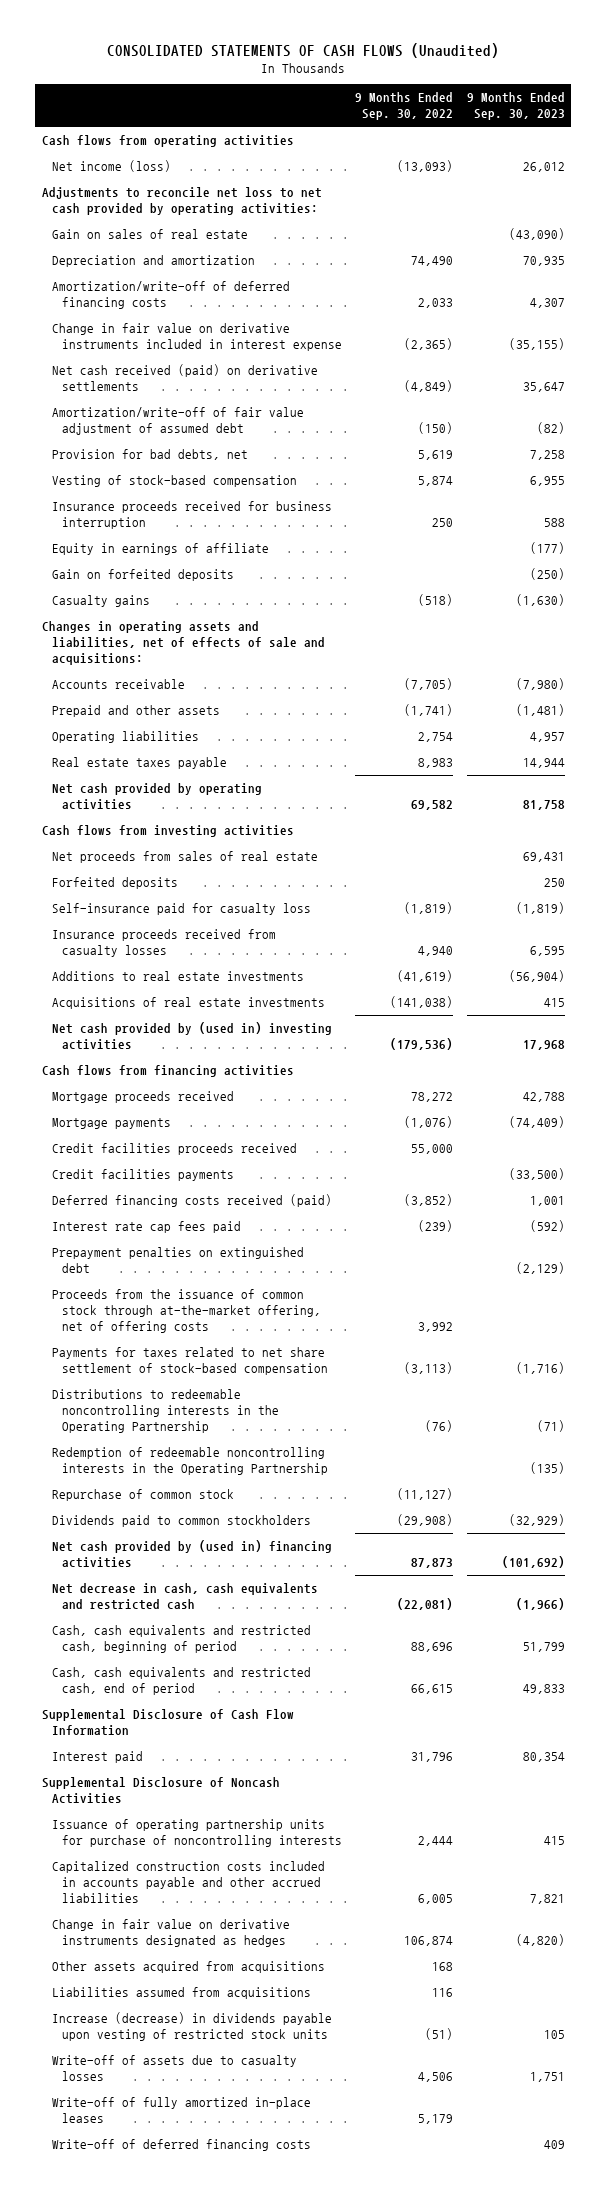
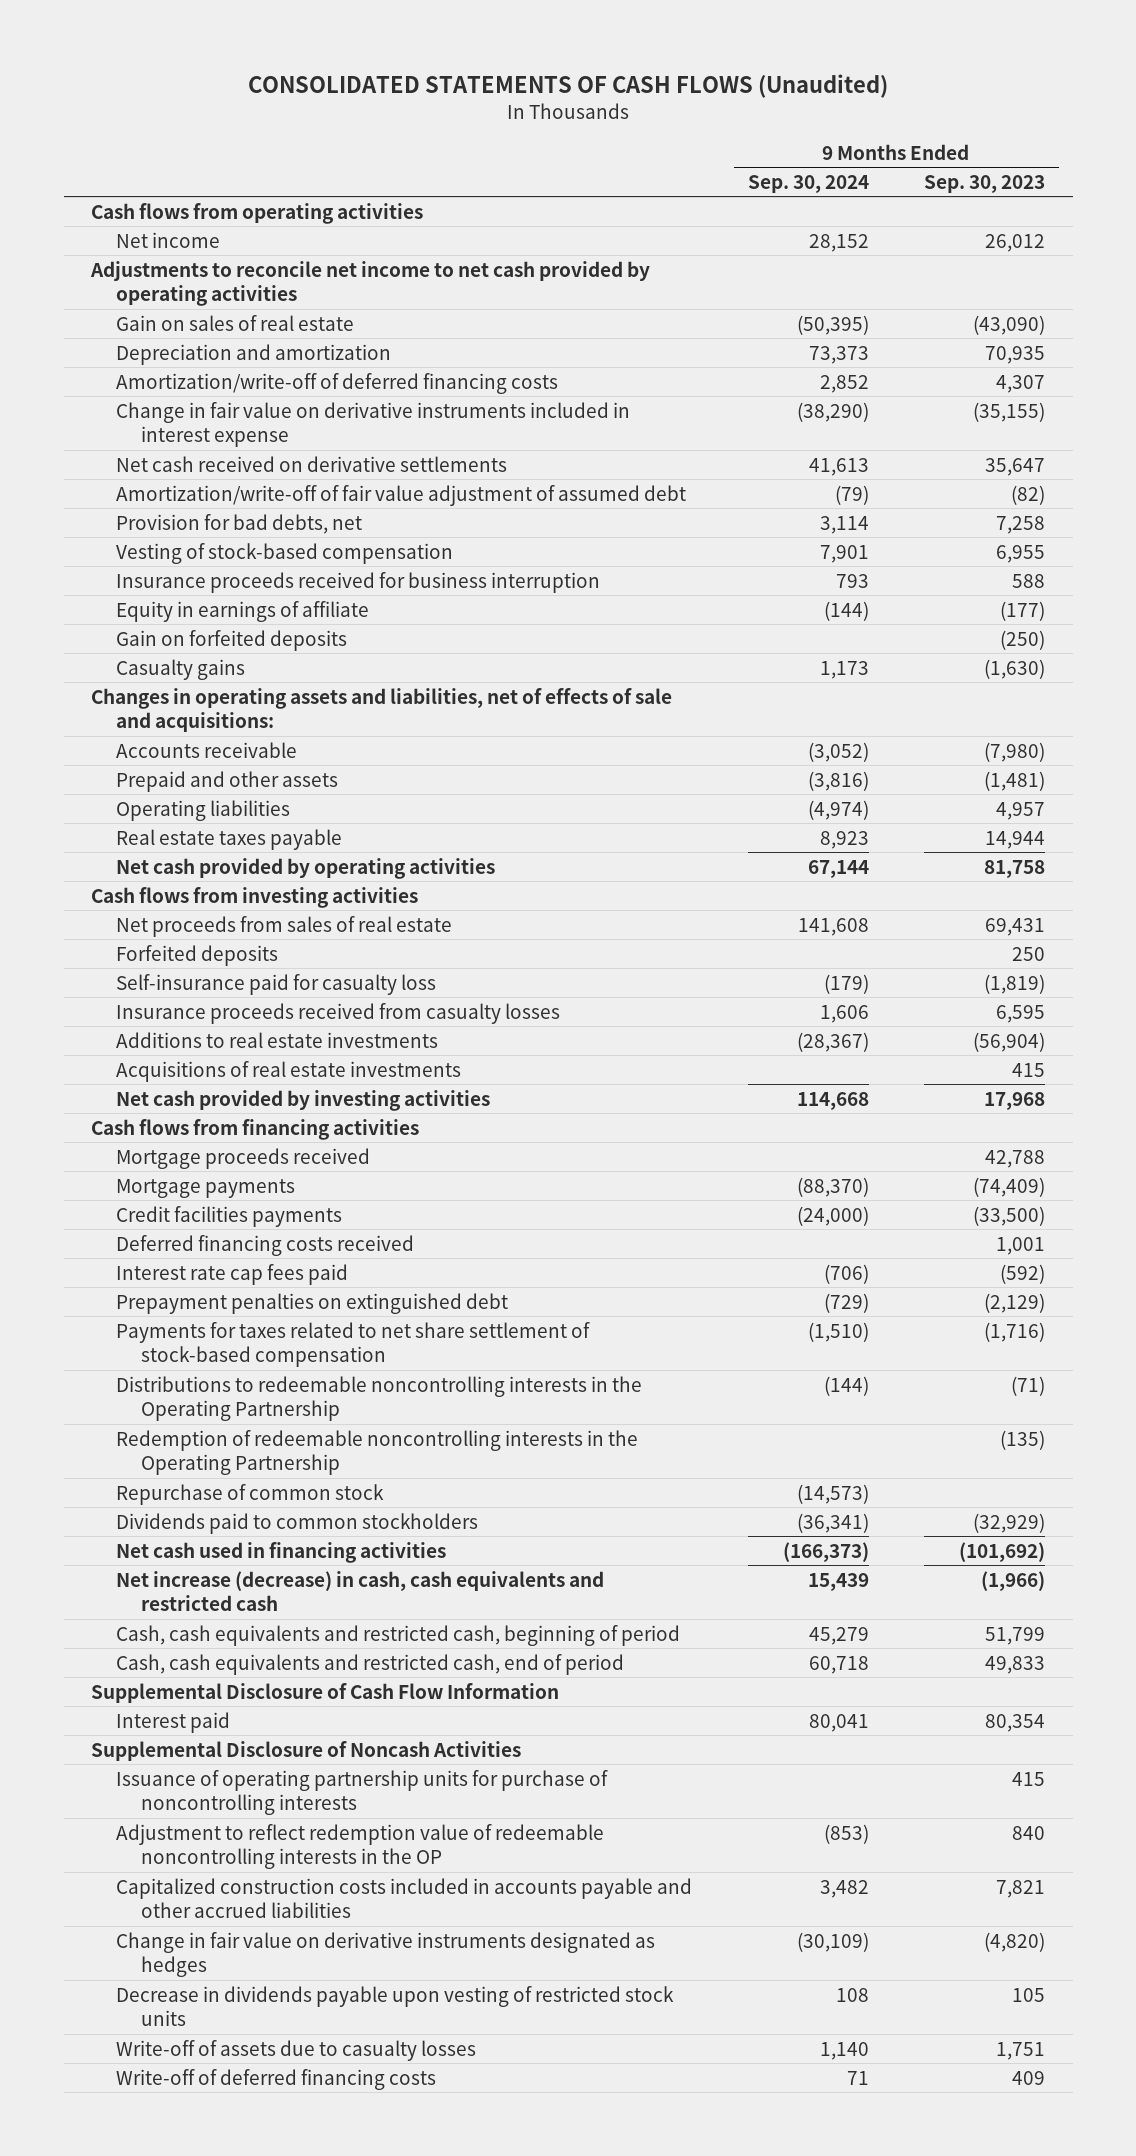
- | 9 Months Ended Sep. 30, 2022 | 9 Months Ended Sep. 30, 2023
+ | 9 Months Ended Sep. 30, 2024 | 9 Months Ended Sep. 30, 2023
- Net income (loss) | (13,093) | 26,012
- Adjustments to reconcile net loss to net cash provided by operating activities:
+ Net income | 28,152 | 26,012
+ Adjustments to reconcile net income to net cash provided by operating activities
- Net cash received (paid) on derivative settlements | (4,849) | 35,647
+ Net cash received on derivative settlements | 41,613 | 35,647
- Net cash provided by (used in) investing activities | (179,536) | 17,968
+ Net cash provided by investing activities | 114,668 | 17,968
- Credit facilities proceeds received | 55,000 |
- Deferred financing costs received (paid) | (3,852) | 1,001
+ Deferred financing costs received | | 1,001
- Proceeds from the issuance of common stock through at-the-market offering, net of offering costs | 3,992 |
- Net cash provided by (used in) financing activities | 87,873 | (101,692)
- Net decrease in cash, cash equivalents and restricted cash | (22,081) | (1,966)
+ Net cash used in financing activities | (166,373) | (101,692)
+ Net increase (decrease) in cash, cash equivalents and restricted cash | 15,439 | (1,966)
+ Adjustment to reflect redemption value of redeemable noncontrolling interests in the OP | (853) | 840
- Other assets acquired from acquisitions | 168 |
- Liabilities assumed from acquisitions | 116 |
- Increase (decrease) in dividends payable upon vesting of restricted stock units | (51) | 105
+ Decrease in dividends payable upon vesting of restricted stock units | 108 | 105
- Write-off of fully amortized in-place leases | 5,179 |

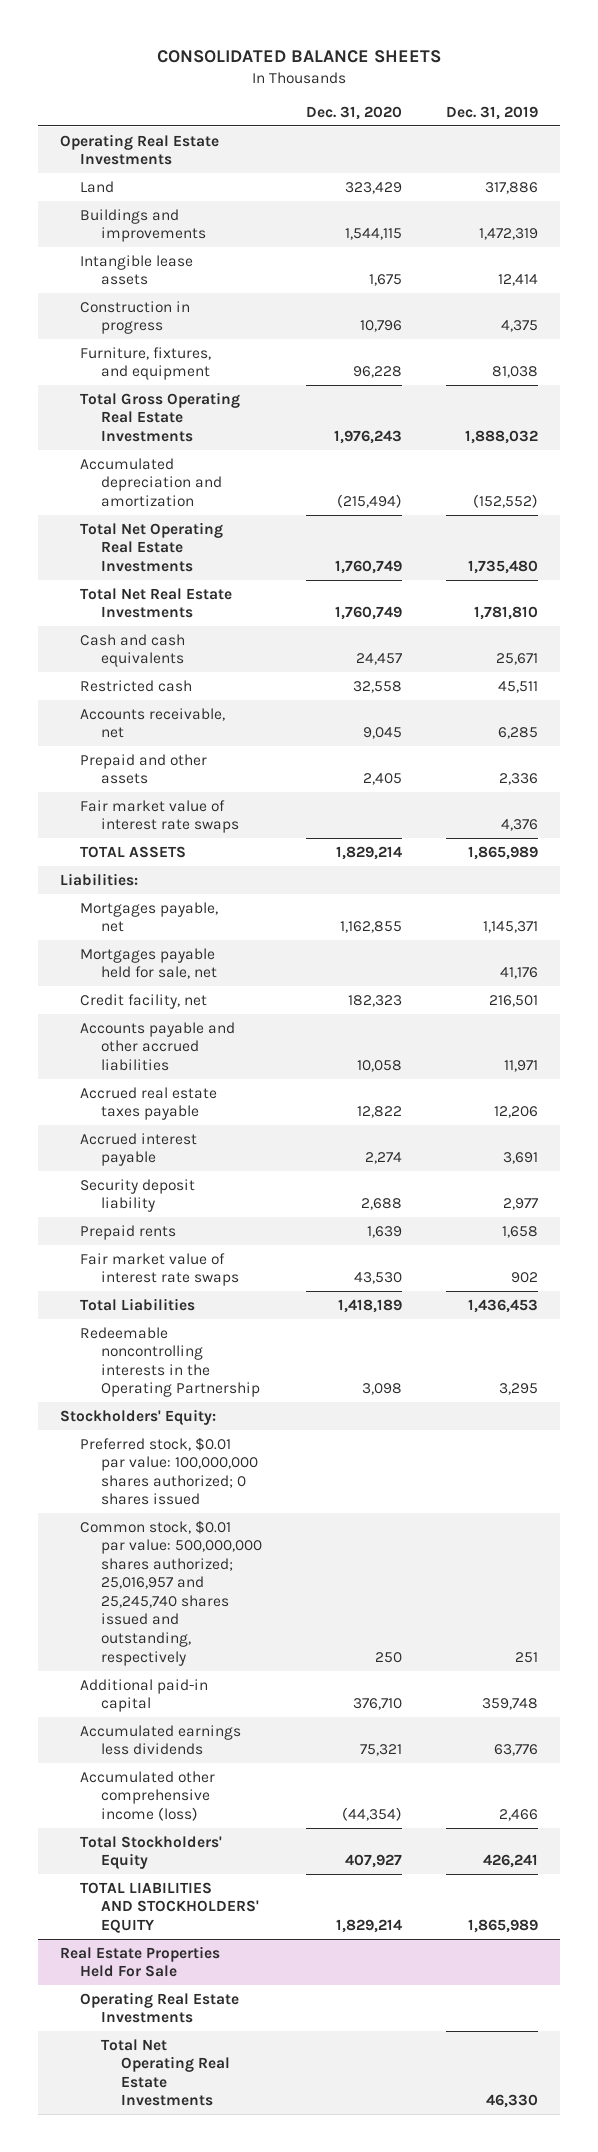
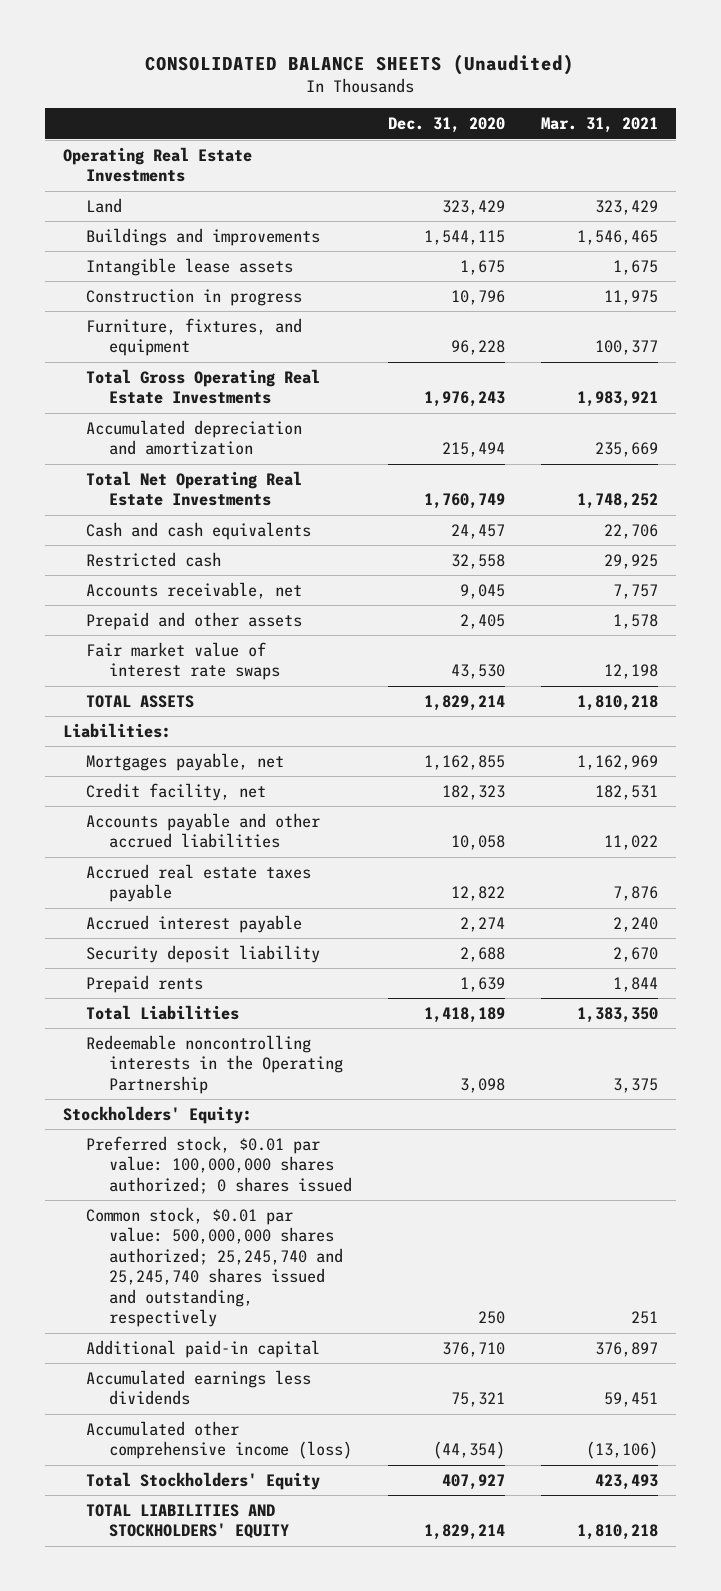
- CONSOLIDATED BALANCE SHEETS
+ CONSOLIDATED BALANCE SHEETS (Unaudited)
- | Dec. 31, 2020 | Dec. 31, 2019
+ | Dec. 31, 2020 | Mar. 31, 2021
- Accumulated depreciation and amortization | (215,494) | (152,552)
+ Accumulated depreciation and amortization | 215,494 | 235,669
- Total Net Real Estate Investments | 1,760,749 | 1,781,810
- Fair market value of interest rate swaps | | 4,376
moved up: Fair market value of interest rate swaps | 43,530 | 12,198
- Mortgages payable held for sale, net | | 41,176
- Common stock, $0.01 par value: 500,000,000 shares authorized; 25,016,957 and 25,245,740 shares issued and outstanding, respectively | 250 | 251
+ Common stock, $0.01 par value: 500,000,000 shares authorized; 25,245,740 and 25,245,740 shares issued and outstanding, respectively | 250 | 251
- Real Estate Properties Held For Sale
- Operating Real Estate Investments
- Total Net Operating Real Estate Investments | | 46,330

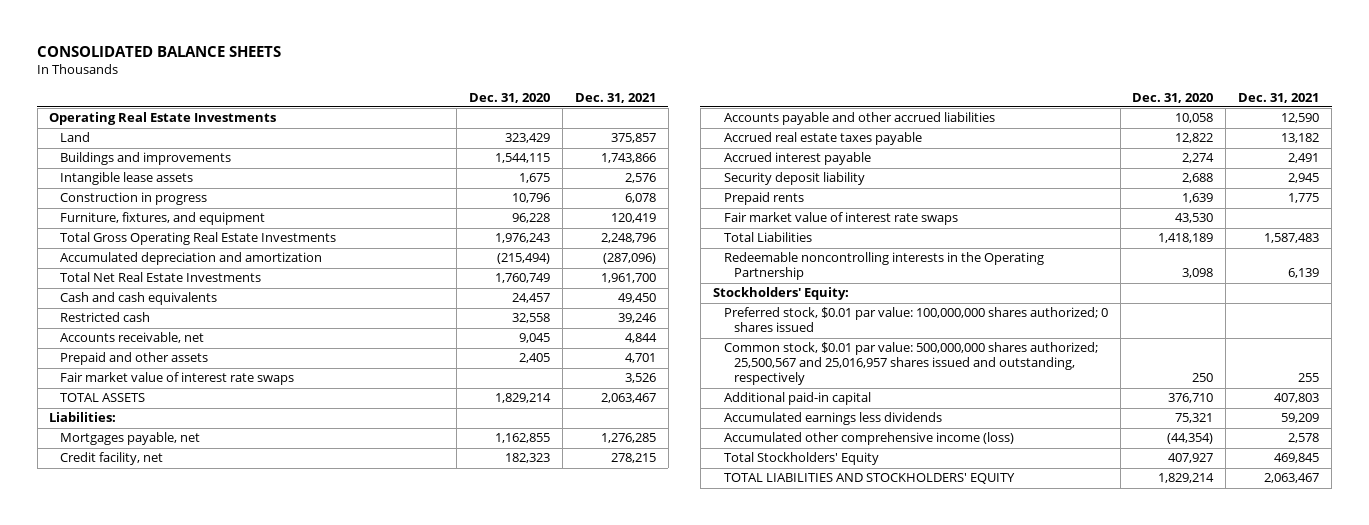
- CONSOLIDATED BALANCE SHEETS (Unaudited)
+ CONSOLIDATED BALANCE SHEETS
- | Dec. 31, 2020 | Mar. 31, 2021
+ | Dec. 31, 2020 | Dec. 31, 2021
- Accumulated depreciation and amortization | 215,494 | 235,669
- Total Net Operating Real Estate Investments | 1,760,749 | 1,748,252
+ Accumulated depreciation and amortization | (215,494) | (287,096)
+ Total Net Real Estate Investments | 1,760,749 | 1,961,700
+ Fair market value of interest rate swaps | | 3,526
moved down: Fair market value of interest rate swaps | 43,530 |
- Common stock, $0.01 par value: 500,000,000 shares authorized; 25,245,740 and 25,245,740 shares issued and outstanding, respectively | 250 | 251
+ Common stock, $0.01 par value: 500,000,000 shares authorized; 25,500,567 and 25,016,957 shares issued and outstanding, respectively | 250 | 255

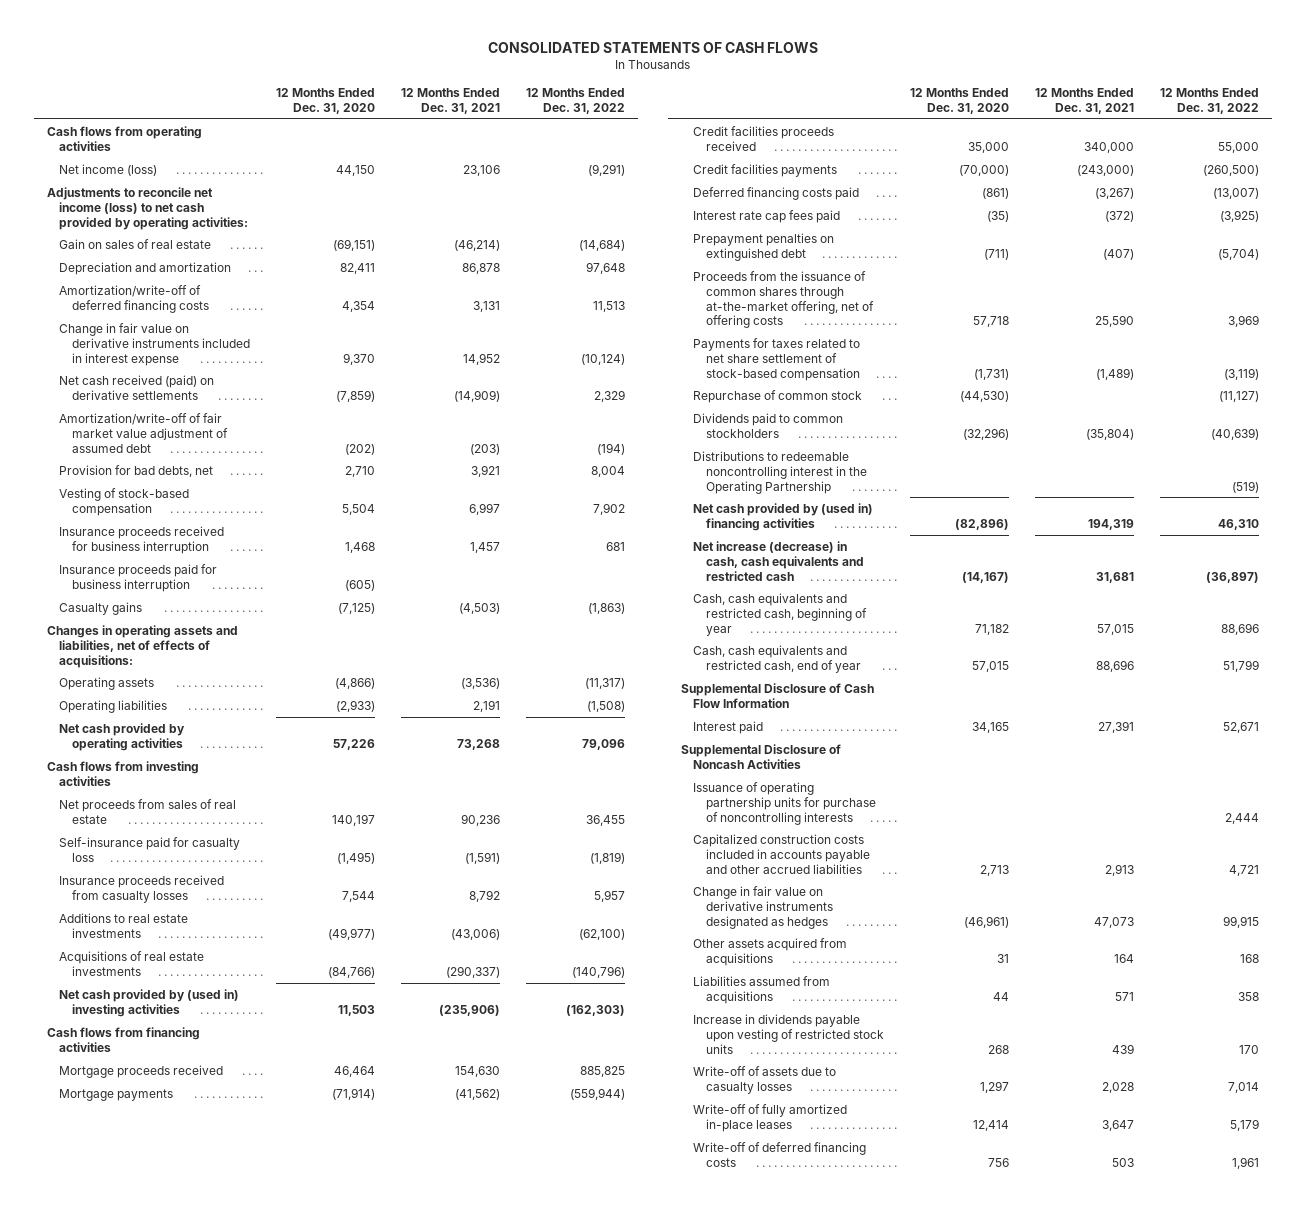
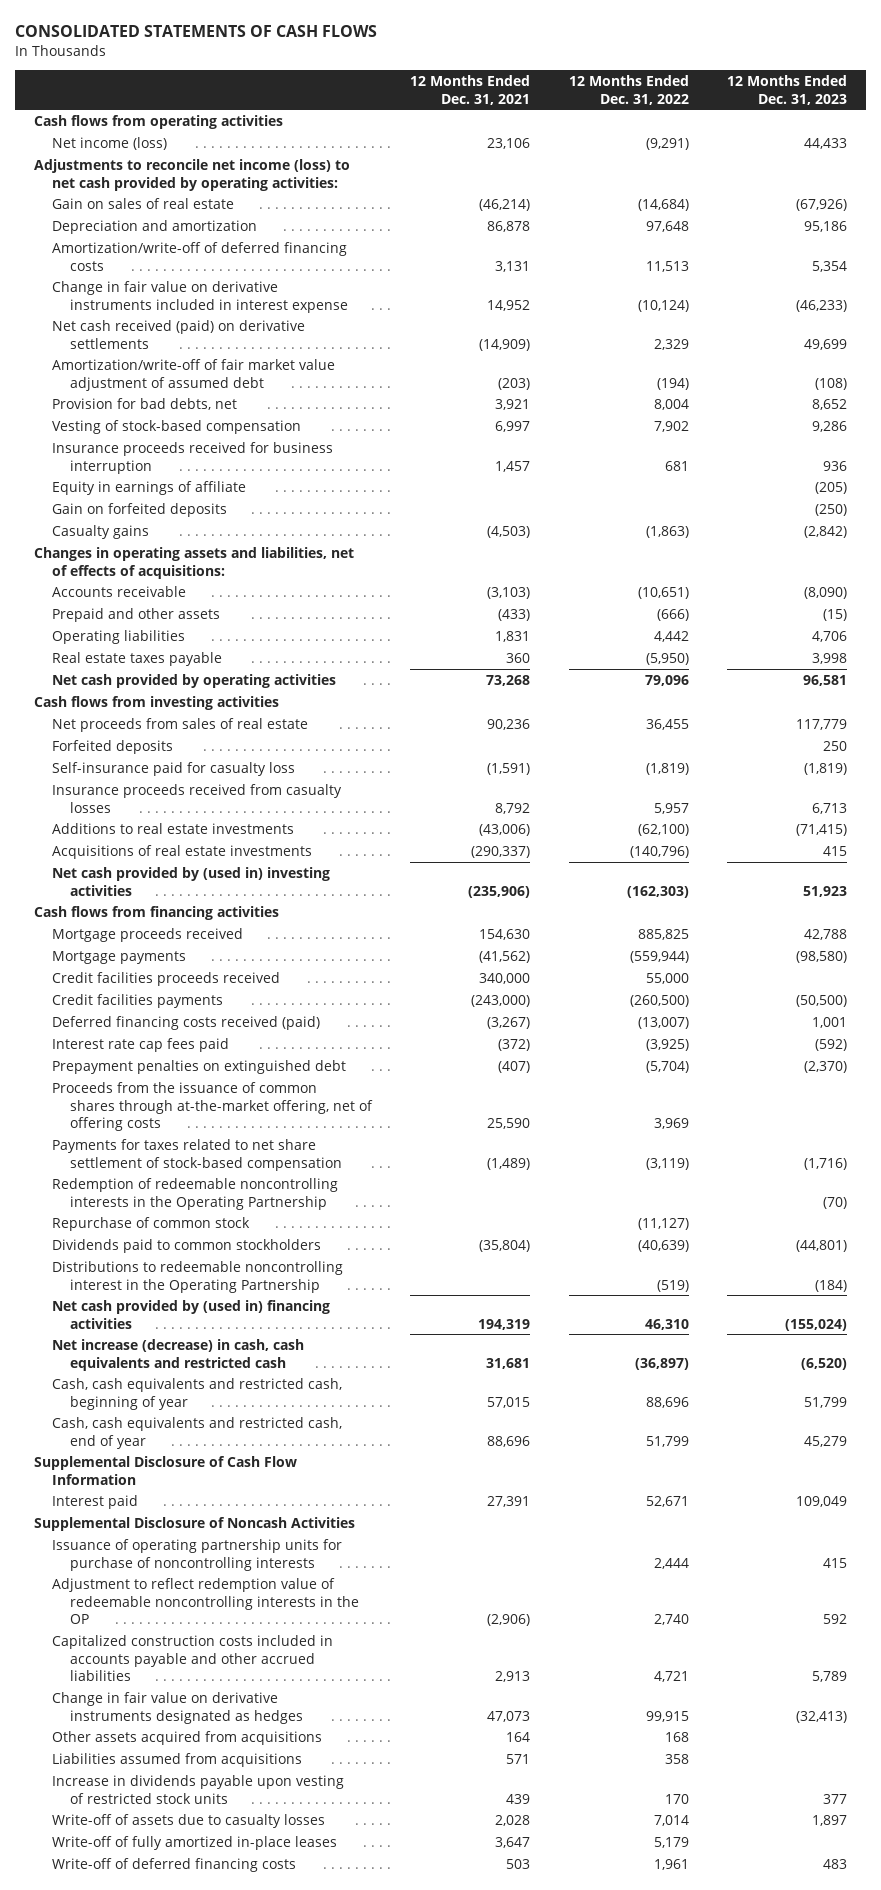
- | 12 Months Ended Dec. 31, 2020 | 12 Months Ended Dec. 31, 2021 | 12 Months Ended Dec. 31, 2022
+ | 12 Months Ended Dec. 31, 2021 | 12 Months Ended Dec. 31, 2022 | 12 Months Ended Dec. 31, 2023
- Insurance proceeds paid for business interruption | (605) | |
+ Equity in earnings of affiliate | | | (205)
+ Gain on forfeited deposits | | | (250)
- Operating assets | (4,866) | (3,536) | (11,317)
- Operating liabilities | (2,933) | 2,191 | (1,508)
+ Accounts receivable | (3,103) | (10,651) | (8,090)
+ Prepaid and other assets | (433) | (666) | (15)
+ Operating liabilities | 1,831 | 4,442 | 4,706
+ Real estate taxes payable | 360 | (5,950) | 3,998
+ Forfeited deposits | | | 250
- Deferred financing costs paid | (861) | (3,267) | (13,007)
+ Deferred financing costs received (paid) | (3,267) | (13,007) | 1,001
+ Redemption of redeemable noncontrolling interests in the Operating Partnership | | | (70)
+ Adjustment to reflect redemption value of redeemable noncontrolling interests in the OP | (2,906) | 2,740 | 592

